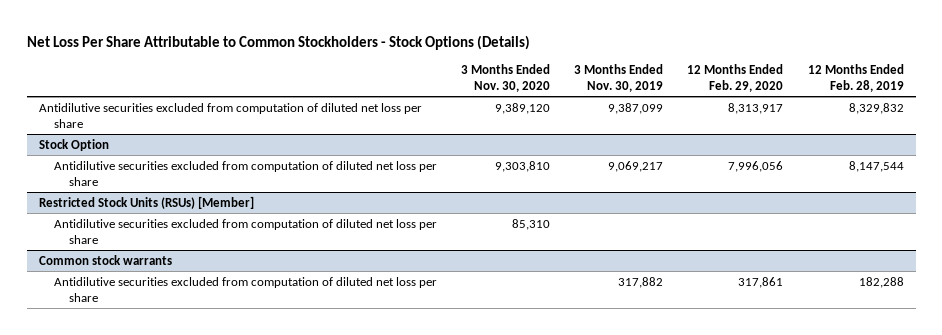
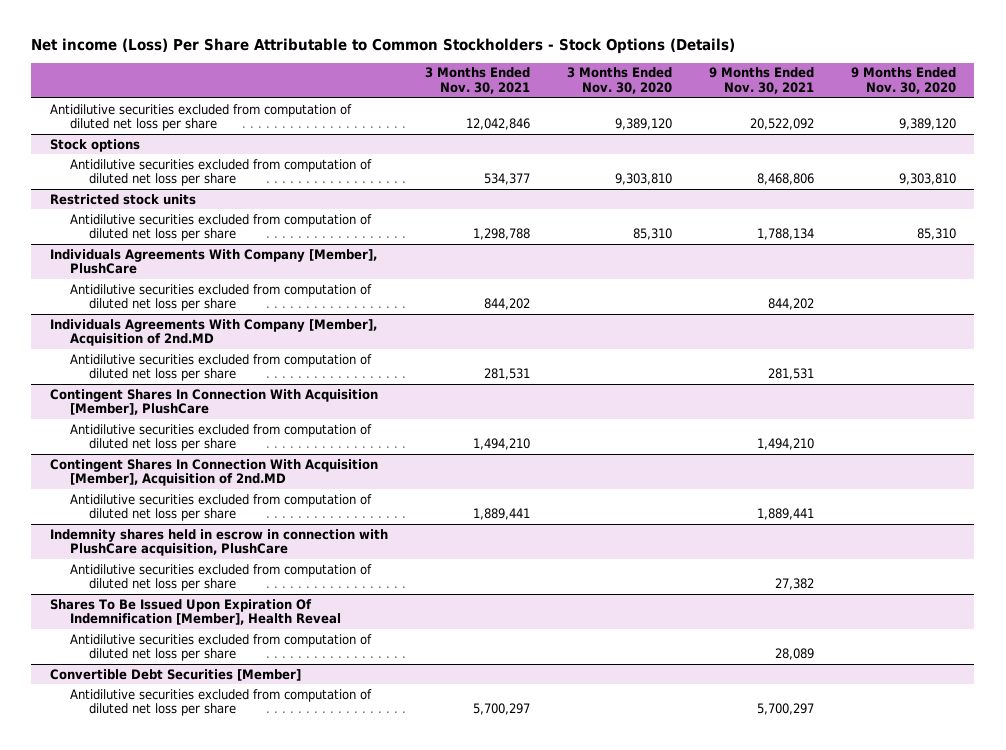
- Net Loss Per Share Attributable to Common Stockholders - Stock Options (Details)
+ Net income (Loss) Per Share Attributable to Common Stockholders - Stock Options (Details)
- | 3 Months Ended Nov. 30, 2020 | 3 Months Ended Nov. 30, 2019 | 12 Months Ended Feb. 29, 2020 | 12 Months Ended Feb. 28, 2019
+ | 3 Months Ended Nov. 30, 2021 | 3 Months Ended Nov. 30, 2020 | 9 Months Ended Nov. 30, 2021 | 9 Months Ended Nov. 30, 2020
- Stock Option
+ Stock options
- Restricted Stock Units (RSUs) [Member]
+ Restricted stock units
- Common stock warrants
- Antidilutive securities excluded from computation of diluted net loss per share | | 317,882 | 317,861 | 182,288
+ Individuals Agreements With Company [Member], PlushCare
+ Antidilutive securities excluded from computation of diluted net loss per share | 844,202 | | 844,202 |
+ Individuals Agreements With Company [Member], Acquisition of 2nd.MD
+ Antidilutive securities excluded from computation of diluted net loss per share | 281,531 | | 281,531 |
+ Contingent Shares In Connection With Acquisition [Member], PlushCare
+ Antidilutive securities excluded from computation of diluted net loss per share | 1,494,210 | | 1,494,210 |
+ Contingent Shares In Connection With Acquisition [Member], Acquisition of 2nd.MD
+ Antidilutive securities excluded from computation of diluted net loss per share | 1,889,441 | | 1,889,441 |
+ Indemnity shares held in escrow in connection with PlushCare acquisition, PlushCare
+ Antidilutive securities excluded from computation of diluted net loss per share | | | 27,382 |
+ Shares To Be Issued Upon Expiration Of Indemnification [Member], Health Reveal
+ Antidilutive securities excluded from computation of diluted net loss per share | | | 28,089 |
+ Convertible Debt Securities [Member]
+ Antidilutive securities excluded from computation of diluted net loss per share | 5,700,297 | | 5,700,297 |

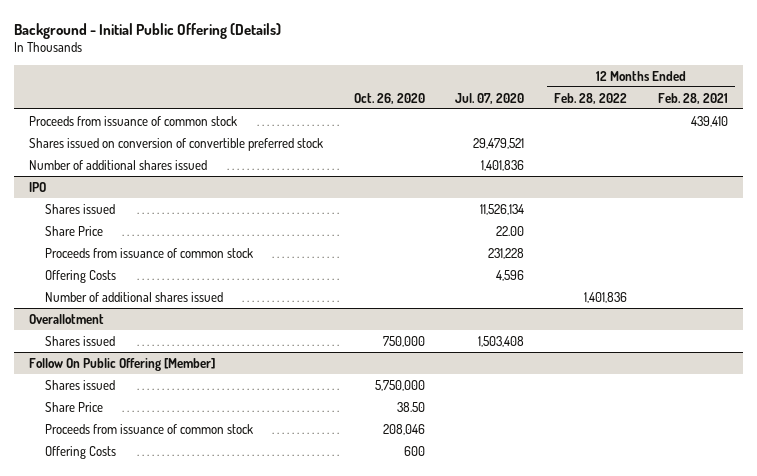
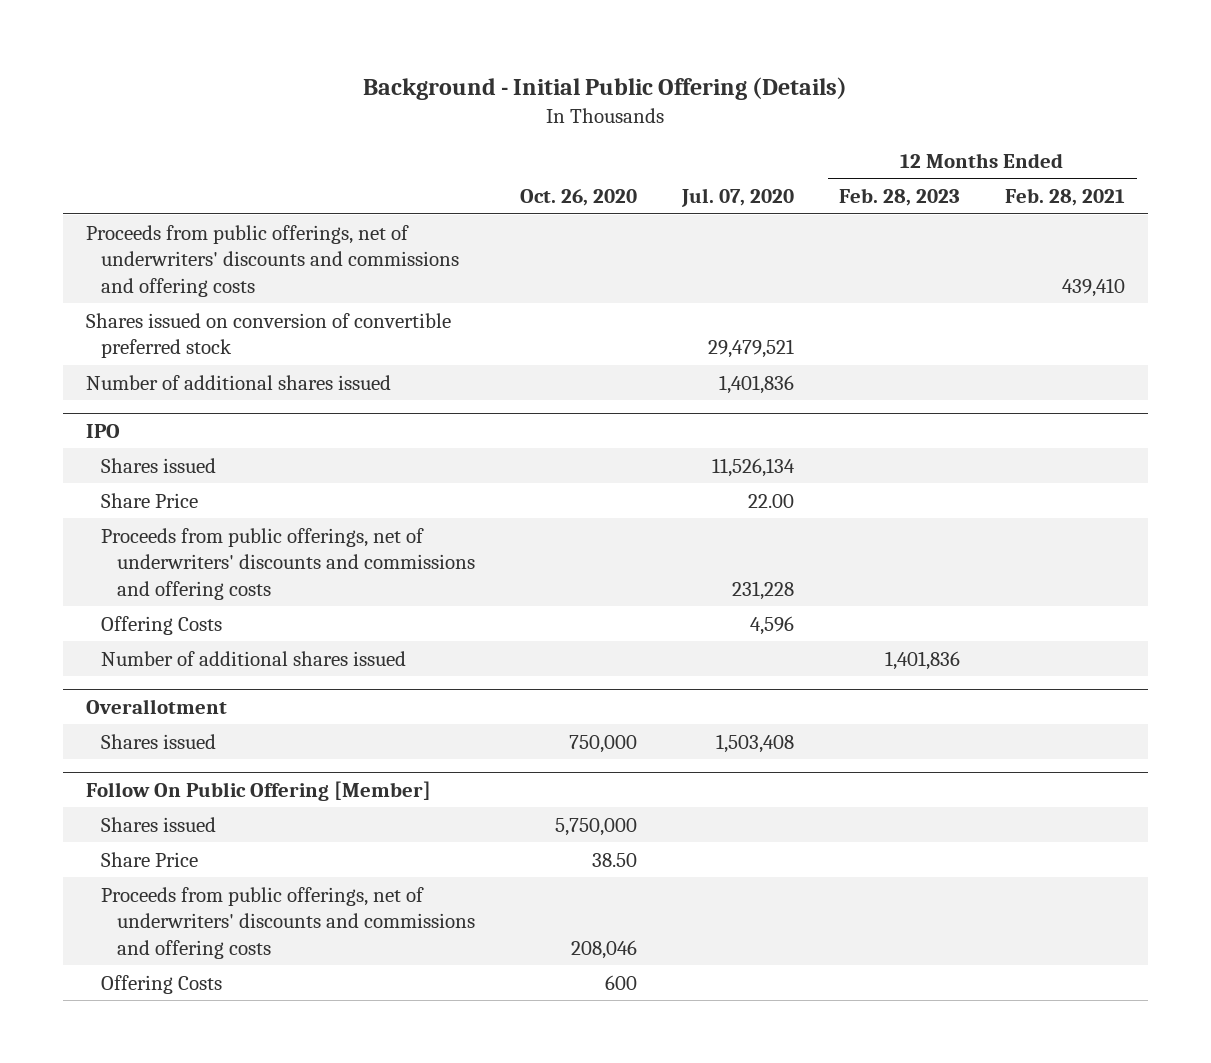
- | Oct. 26, 2020 | Jul. 07, 2020 | 12 Months Ended Feb. 28, 2022 | 12 Months Ended Feb. 28, 2021
+ | Oct. 26, 2020 | Jul. 07, 2020 | 12 Months Ended Feb. 28, 2023 | 12 Months Ended Feb. 28, 2021
- Proceeds from issuance of common stock | | | | 439,410
+ Proceeds from public offerings, net of underwriters' discounts and commissions and offering costs | | | | 439,410
@ IPO
- Proceeds from issuance of common stock | | 231,228 | |
+ Proceeds from public offerings, net of underwriters' discounts and commissions and offering costs | | 231,228 | |
@ Follow On Public Offering [Member]
- Proceeds from issuance of common stock | 208,046 | | |
+ Proceeds from public offerings, net of underwriters' discounts and commissions and offering costs | 208,046 | | |

